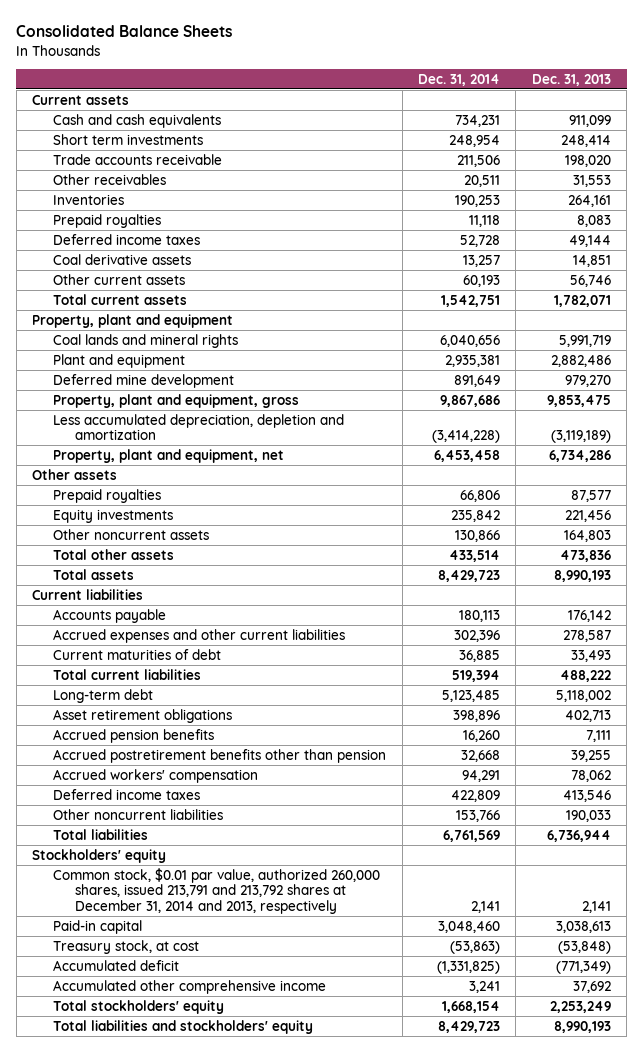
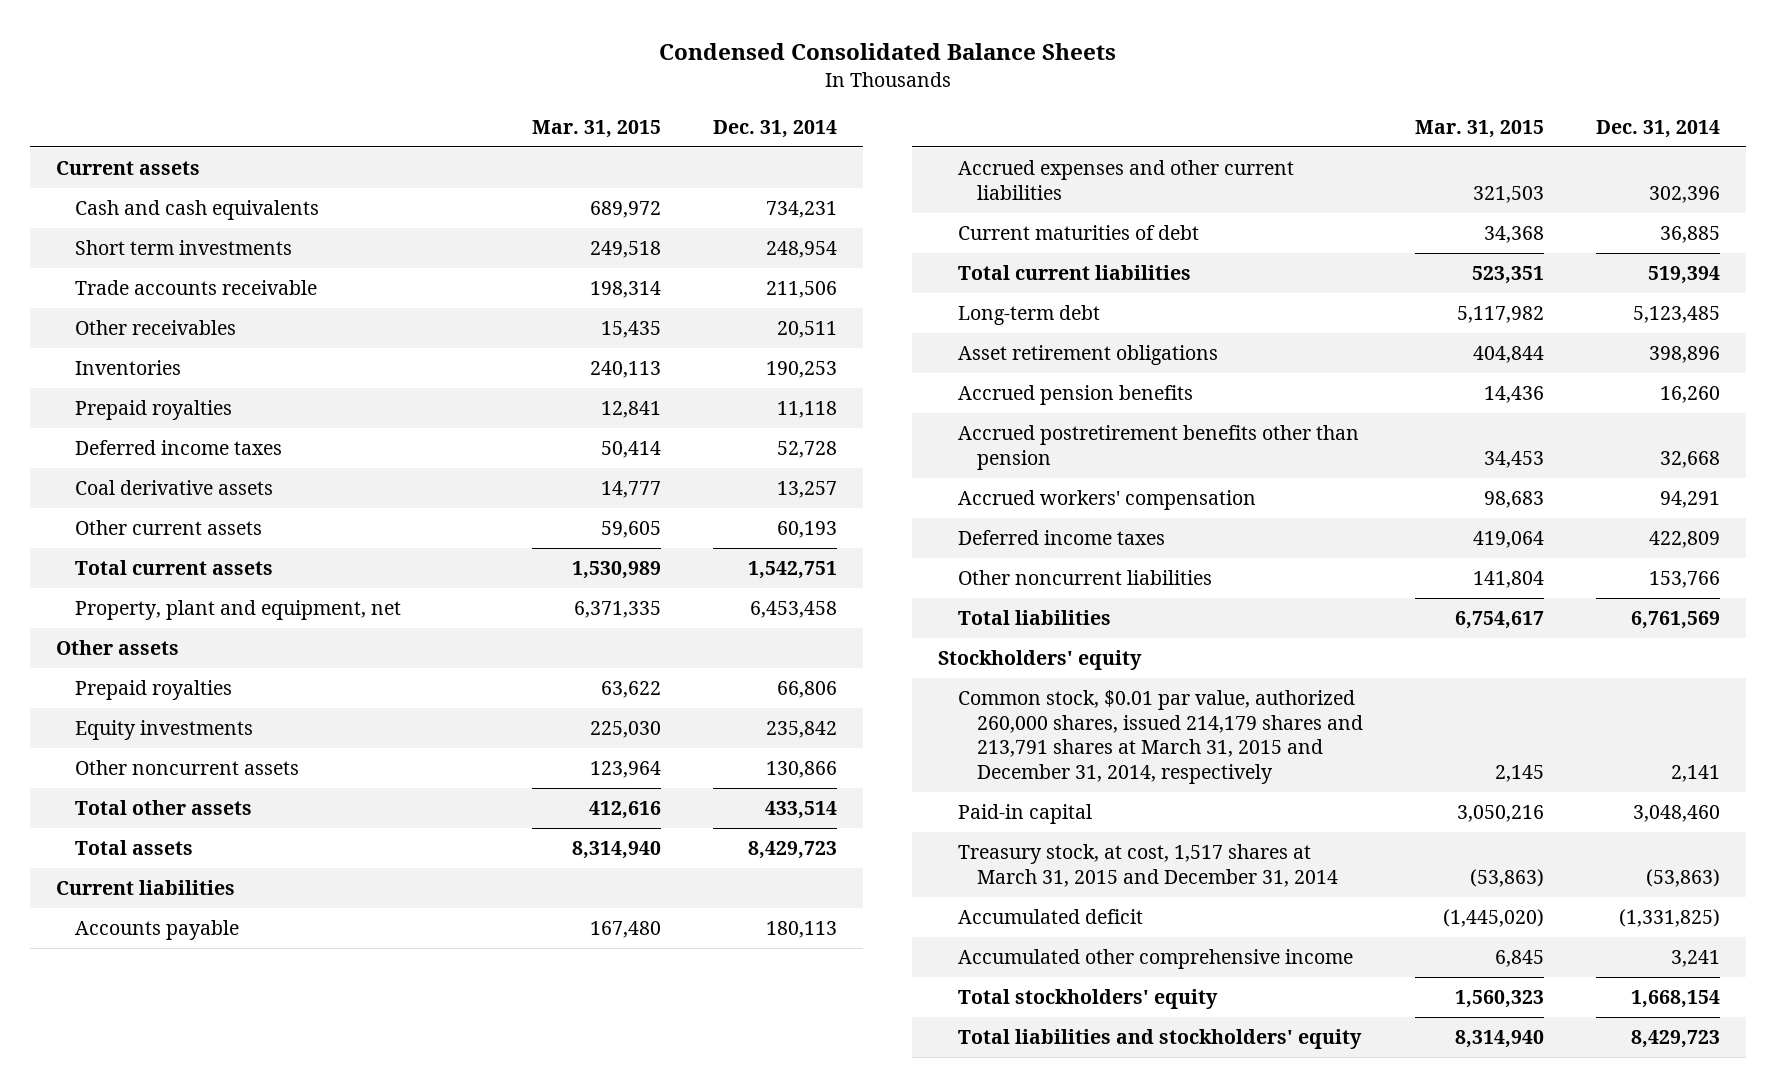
- Consolidated Balance Sheets
+ Condensed Consolidated Balance Sheets
- | Dec. 31, 2014 | Dec. 31, 2013
+ | Mar. 31, 2015 | Dec. 31, 2014
- Property, plant and equipment
- Coal lands and mineral rights | 6,040,656 | 5,991,719
- Plant and equipment | 2,935,381 | 2,882,486
- Deferred mine development | 891,649 | 979,270
- Property, plant and equipment, gross | 9,867,686 | 9,853,475
- Less accumulated depreciation, depletion and amortization | (3,414,228) | (3,119,189)
- Common stock, $0.01 par value, authorized 260,000 shares, issued 213,791 and 213,792 shares at December 31, 2014 and 2013, respectively | 2,141 | 2,141
+ Common stock, $0.01 par value, authorized 260,000 shares, issued 214,179 shares and 213,791 shares at March 31, 2015 and December 31, 2014, respectively | 2,145 | 2,141
- Treasury stock, at cost | (53,863) | (53,848)
+ Treasury stock, at cost, 1,517 shares at March 31, 2015 and December 31, 2014 | (53,863) | (53,863)

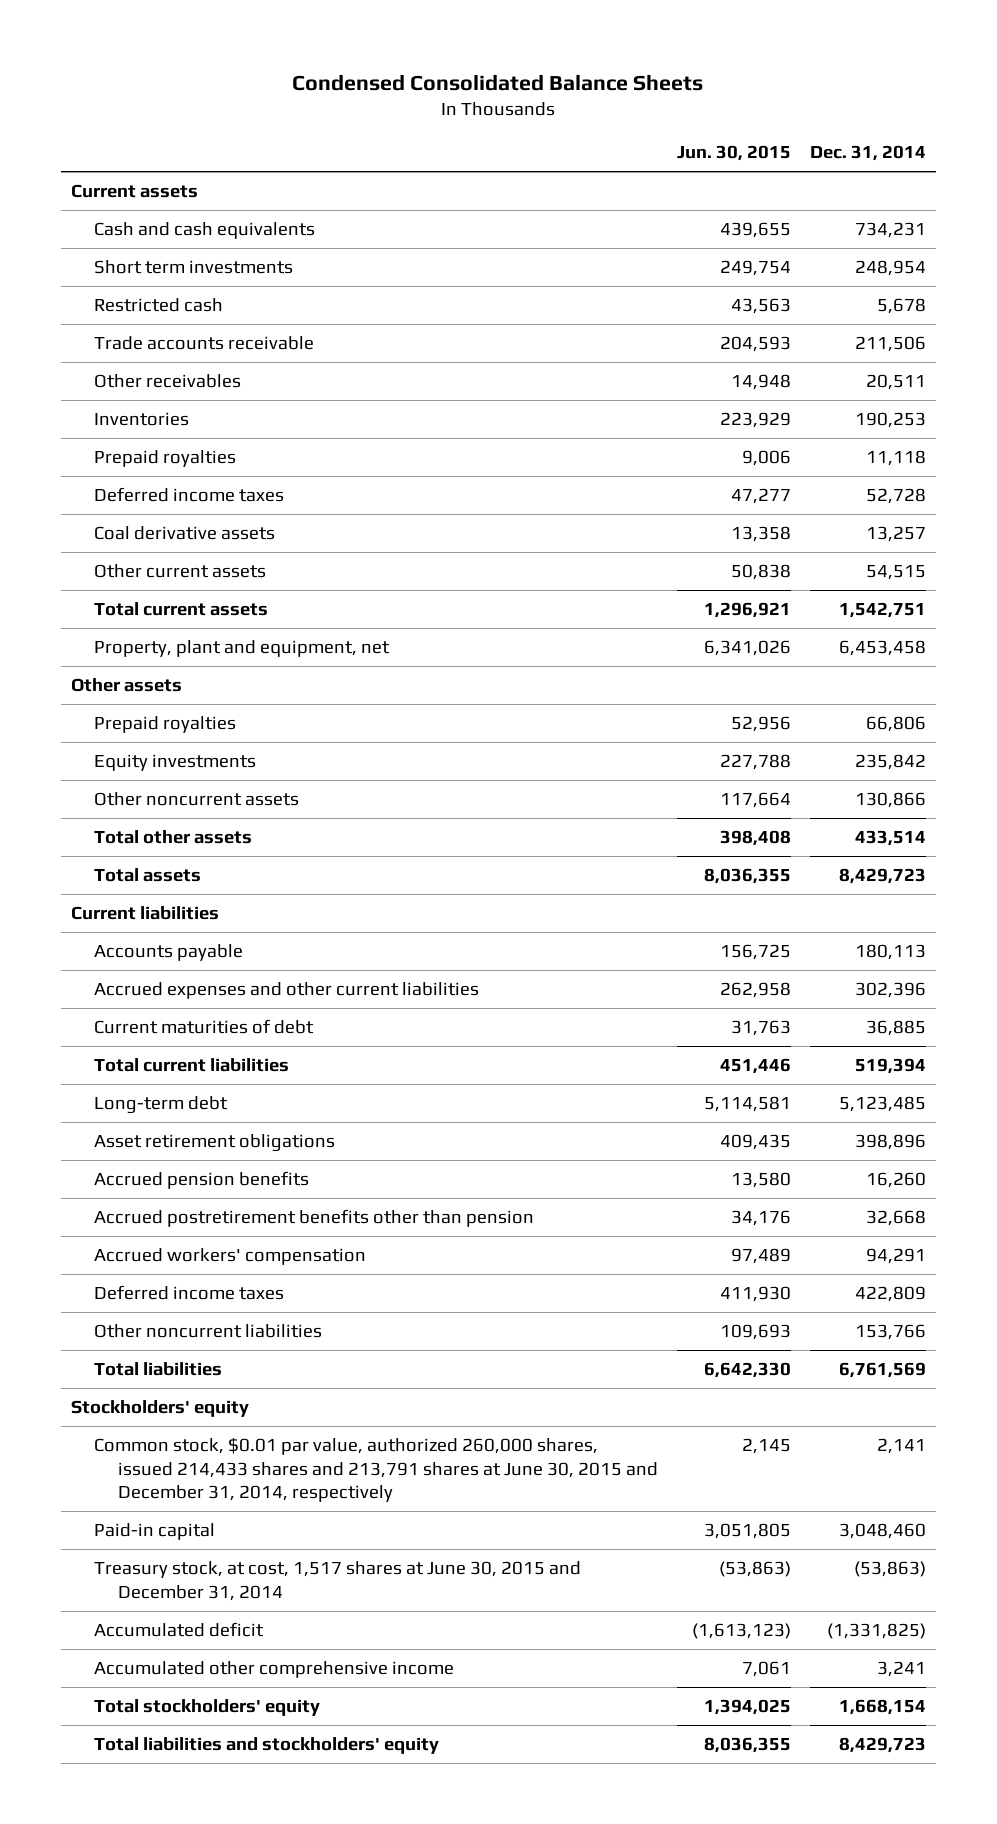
- | Mar. 31, 2015 | Dec. 31, 2014
+ | Jun. 30, 2015 | Dec. 31, 2014
+ Restricted cash | 43,563 | 5,678
- Other current assets | 59,605 | 60,193
+ Other current assets | 50,838 | 54,515
- Common stock, $0.01 par value, authorized 260,000 shares, issued 214,179 shares and 213,791 shares at March 31, 2015 and December 31, 2014, respectively | 2,145 | 2,141
+ Common stock, $0.01 par value, authorized 260,000 shares, issued 214,433 shares and 213,791 shares at June 30, 2015 and December 31, 2014, respectively | 2,145 | 2,141
- Treasury stock, at cost, 1,517 shares at March 31, 2015 and December 31, 2014 | (53,863) | (53,863)
+ Treasury stock, at cost, 1,517 shares at June 30, 2015 and December 31, 2014 | (53,863) | (53,863)

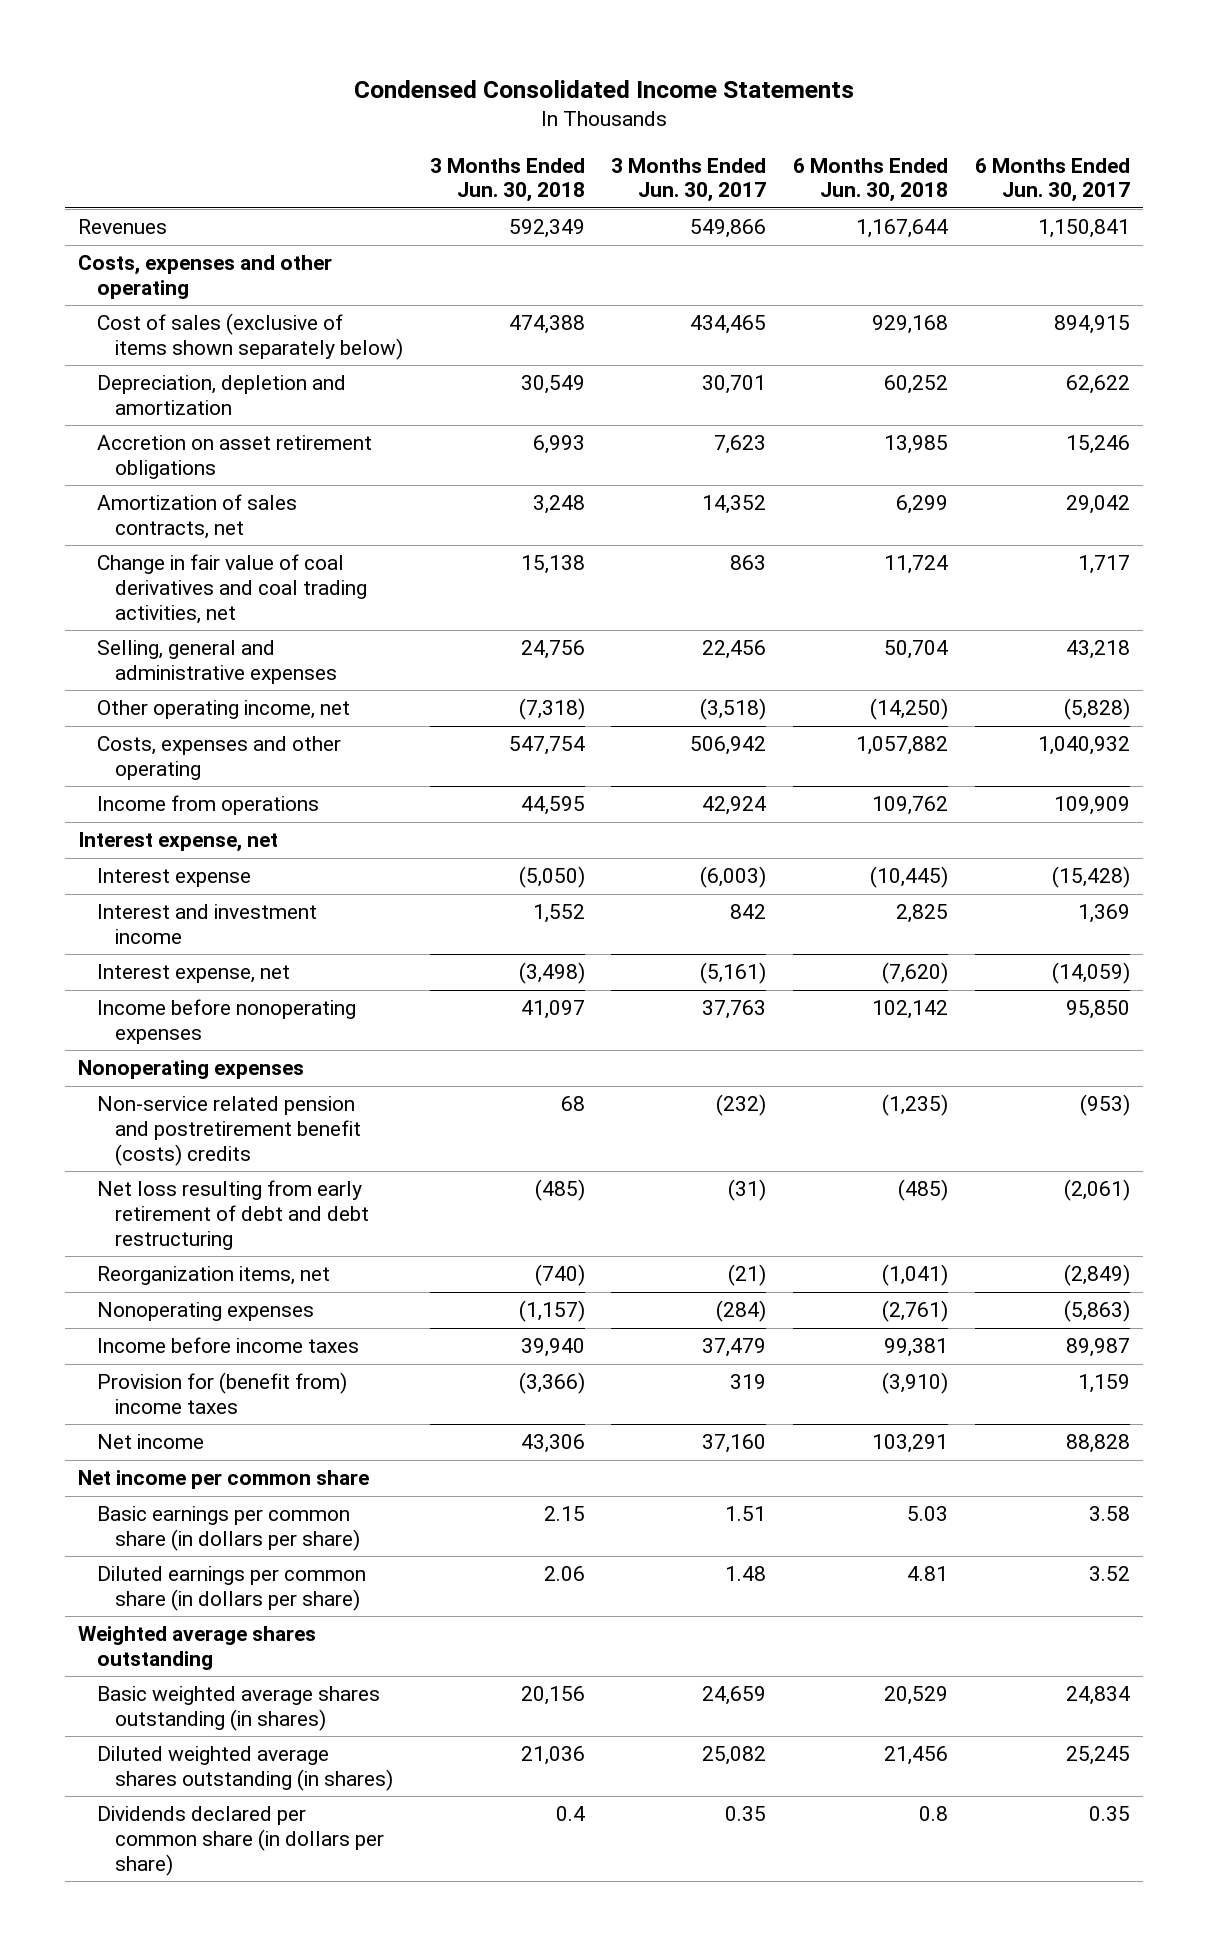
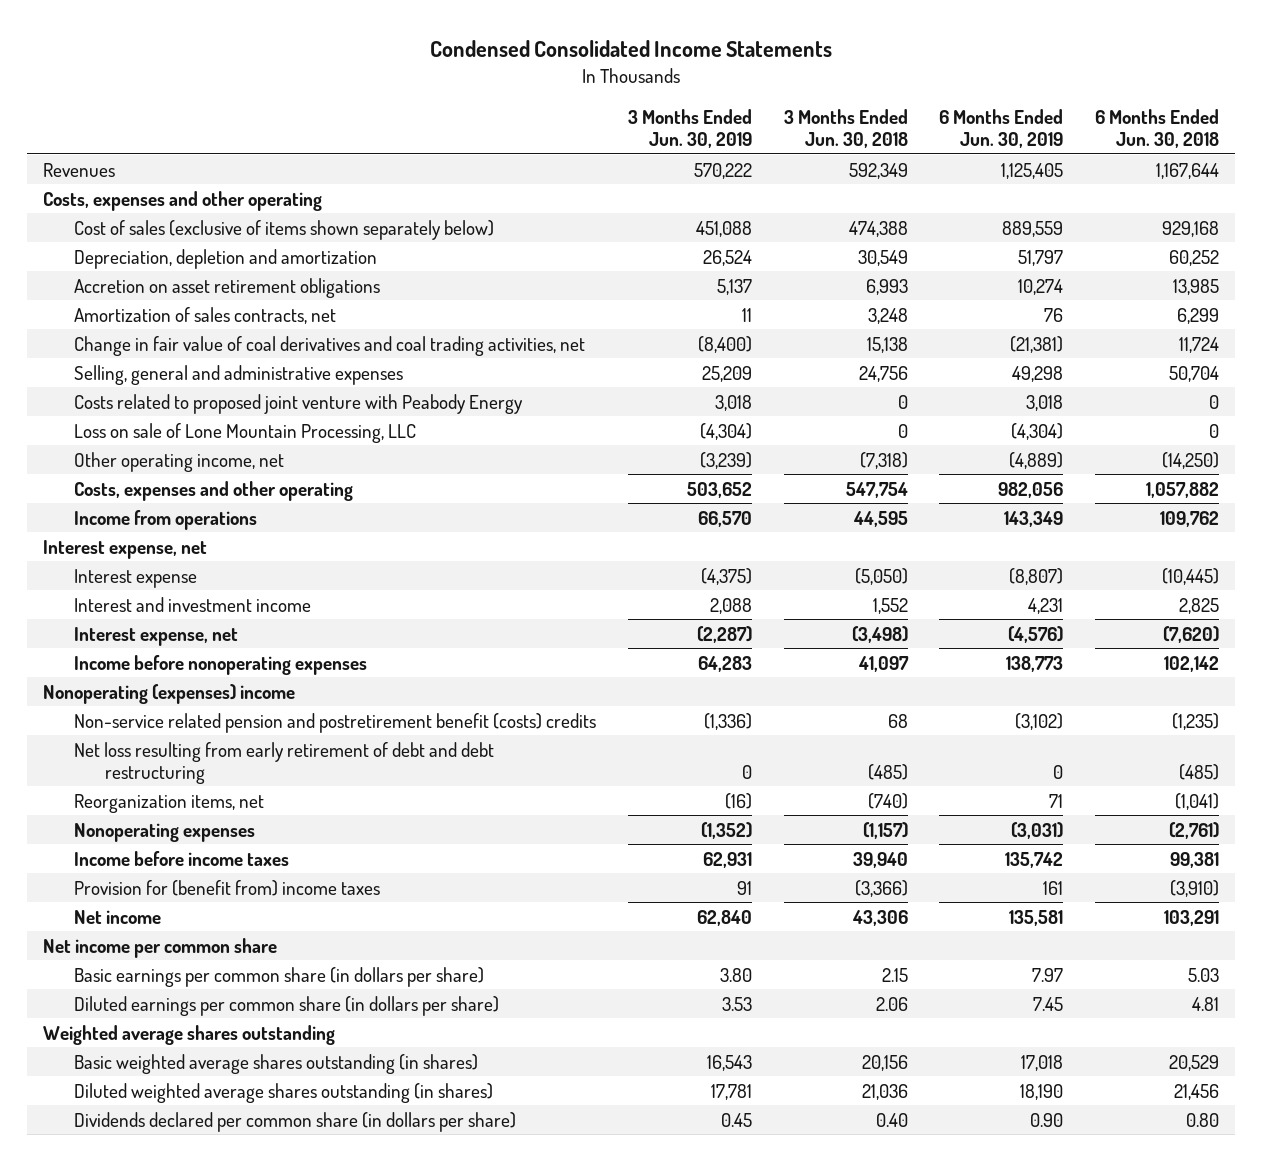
- | 3 Months Ended Jun. 30, 2018 | 3 Months Ended Jun. 30, 2017 | 6 Months Ended Jun. 30, 2018 | 6 Months Ended Jun. 30, 2017
+ | 3 Months Ended Jun. 30, 2019 | 3 Months Ended Jun. 30, 2018 | 6 Months Ended Jun. 30, 2019 | 6 Months Ended Jun. 30, 2018
+ Costs related to proposed joint venture with Peabody Energy | 3,018 | 0 | 3,018 | 0
+ Loss on sale of Lone Mountain Processing, LLC | (4,304) | 0 | (4,304) | 0
- Nonoperating expenses
+ Nonoperating (expenses) income
- Dividends declared per common share (in dollars per share) | 0.4 | 0.35 | 0.8 | 0.35
+ Dividends declared per common share (in dollars per share) | 0.45 | 0.40 | 0.90 | 0.80

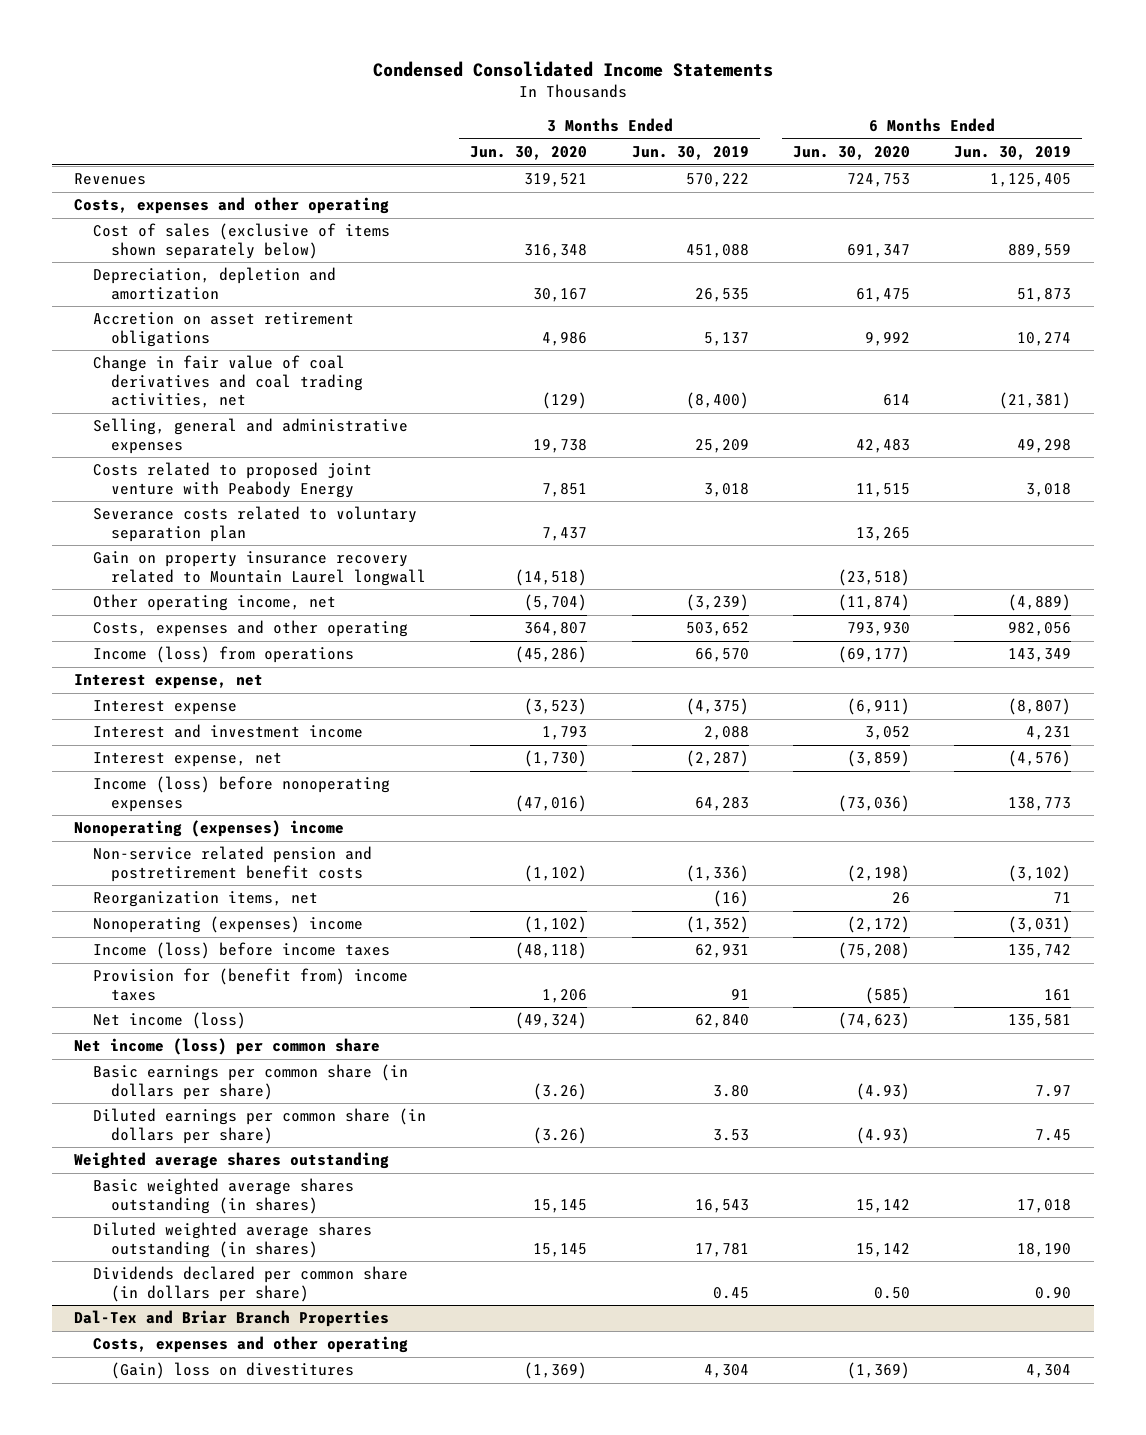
- | 3 Months Ended Jun. 30, 2019 | 3 Months Ended Jun. 30, 2018 | 6 Months Ended Jun. 30, 2019 | 6 Months Ended Jun. 30, 2018
+ | 3 Months Ended Jun. 30, 2020 | 3 Months Ended Jun. 30, 2019 | 6 Months Ended Jun. 30, 2020 | 6 Months Ended Jun. 30, 2019
- Depreciation, depletion and amortization | 26,524 | 30,549 | 51,797 | 60,252
+ Depreciation, depletion and amortization | 30,167 | 26,535 | 61,475 | 51,873
- Amortization of sales contracts, net | 11 | 3,248 | 76 | 6,299
- Loss on sale of Lone Mountain Processing, LLC | (4,304) | 0 | (4,304) | 0
+ Severance costs related to voluntary separation plan | 7,437 | | 13,265 |
+ Gain on property insurance recovery related to Mountain Laurel longwall | (14,518) | | (23,518) |
- Income from operations | 66,570 | 44,595 | 143,349 | 109,762
+ Income (loss) from operations | (45,286) | 66,570 | (69,177) | 143,349
- Income before nonoperating expenses | 64,283 | 41,097 | 138,773 | 102,142
+ Income (loss) before nonoperating expenses | (47,016) | 64,283 | (73,036) | 138,773
- Non-service related pension and postretirement benefit (costs) credits | (1,336) | 68 | (3,102) | (1,235)
- Net loss resulting from early retirement of debt and debt restructuring | 0 | (485) | 0 | (485)
+ Non-service related pension and postretirement benefit costs | (1,102) | (1,336) | (2,198) | (3,102)
- Nonoperating expenses | (1,352) | (1,157) | (3,031) | (2,761)
- Income before income taxes | 62,931 | 39,940 | 135,742 | 99,381
+ Nonoperating (expenses) income | (1,102) | (1,352) | (2,172) | (3,031)
+ Income (loss) before income taxes | (48,118) | 62,931 | (75,208) | 135,742
- Net income | 62,840 | 43,306 | 135,581 | 103,291
- Net income per common share
+ Net income (loss) | (49,324) | 62,840 | (74,623) | 135,581
+ Net income (loss) per common share
+ Dal-Tex and Briar Branch Properties
+ Costs, expenses and other operating
+ (Gain) loss on divestitures | (1,369) | 4,304 | (1,369) | 4,304

